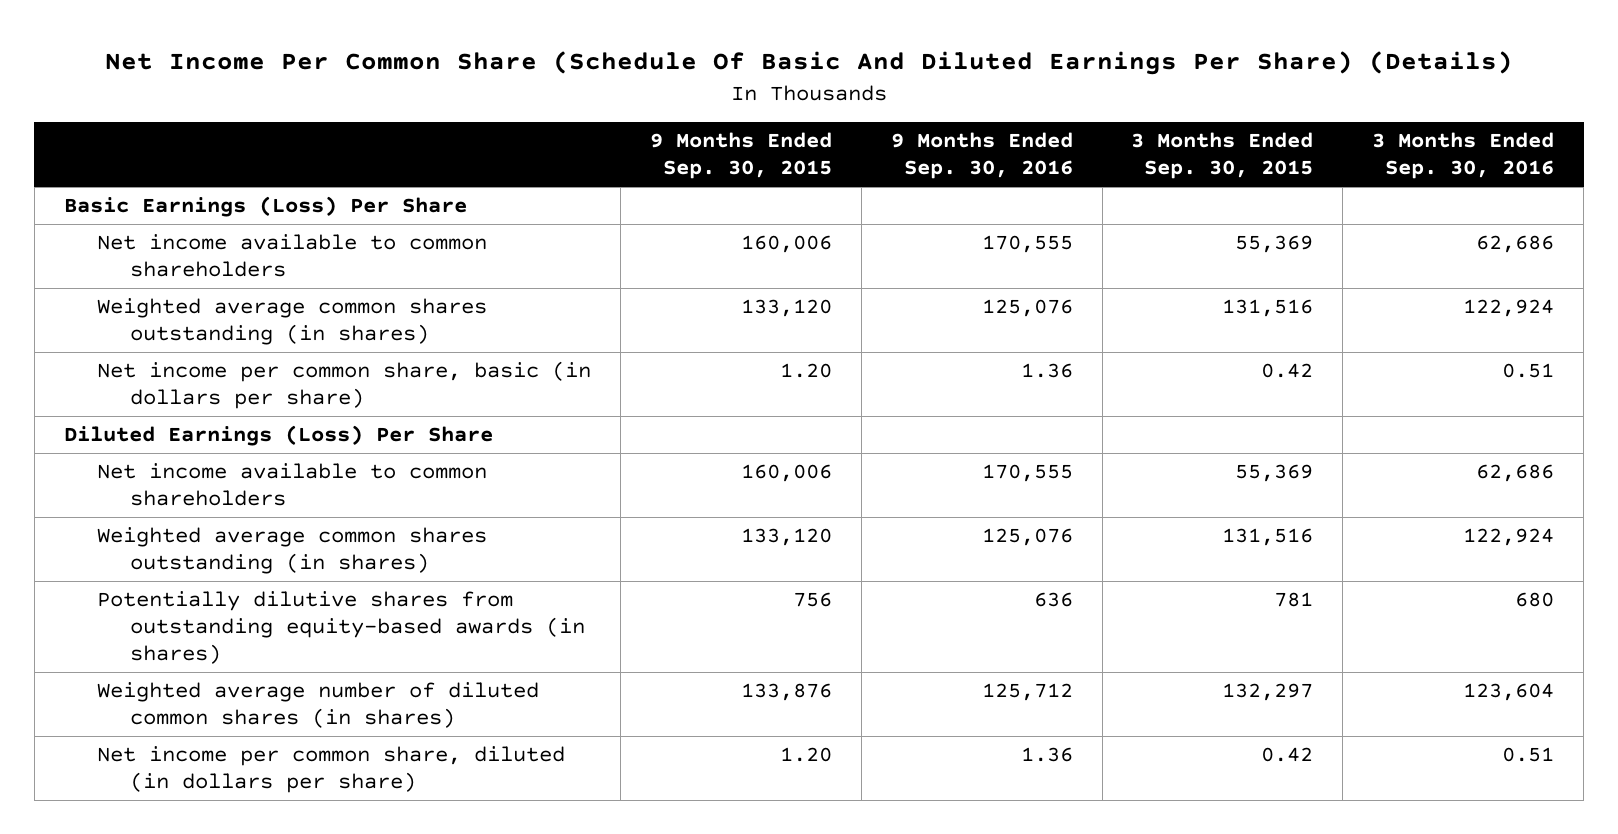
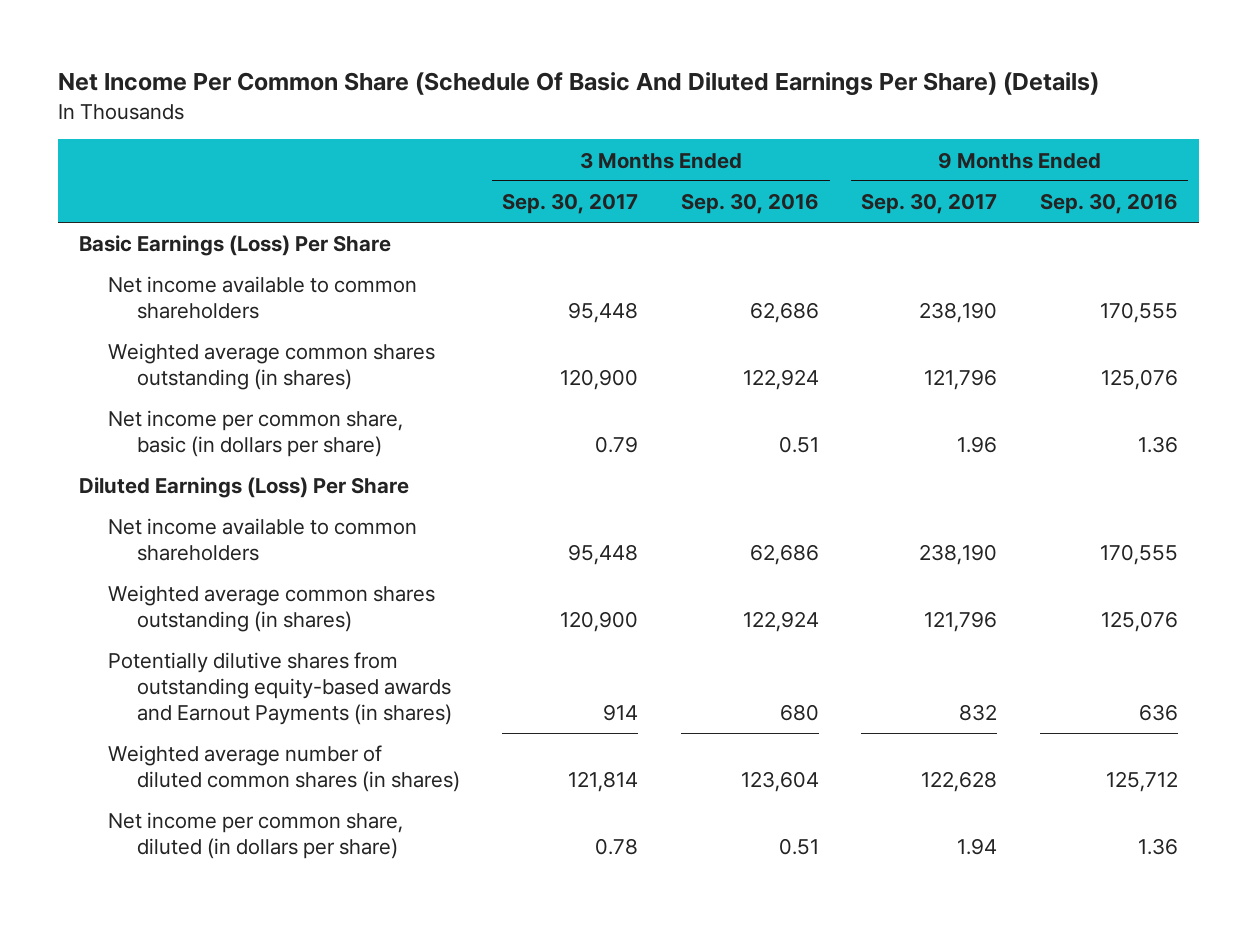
- | 9 Months Ended Sep. 30, 2015 | 9 Months Ended Sep. 30, 2016 | 3 Months Ended Sep. 30, 2015 | 3 Months Ended Sep. 30, 2016
+ | 3 Months Ended Sep. 30, 2017 | 3 Months Ended Sep. 30, 2016 | 9 Months Ended Sep. 30, 2017 | 9 Months Ended Sep. 30, 2016
- Potentially dilutive shares from outstanding equity-based awards (in shares) | 756 | 636 | 781 | 680
+ Potentially dilutive shares from outstanding equity-based awards and Earnout Payments (in shares) | 914 | 680 | 832 | 636

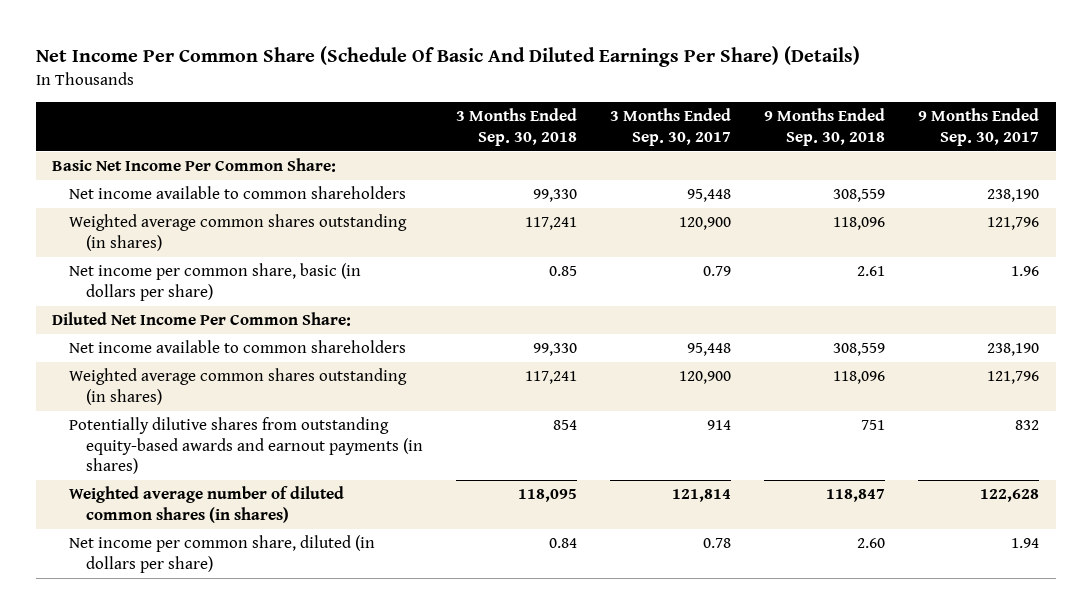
- | 3 Months Ended Sep. 30, 2017 | 3 Months Ended Sep. 30, 2016 | 9 Months Ended Sep. 30, 2017 | 9 Months Ended Sep. 30, 2016
+ | 3 Months Ended Sep. 30, 2018 | 3 Months Ended Sep. 30, 2017 | 9 Months Ended Sep. 30, 2018 | 9 Months Ended Sep. 30, 2017
- Basic Earnings (Loss) Per Share
+ Basic Net Income Per Common Share:
- Diluted Earnings (Loss) Per Share
+ Diluted Net Income Per Common Share:
- Potentially dilutive shares from outstanding equity-based awards and Earnout Payments (in shares) | 914 | 680 | 832 | 636
+ Potentially dilutive shares from outstanding equity-based awards and earnout payments (in shares) | 854 | 914 | 751 | 832

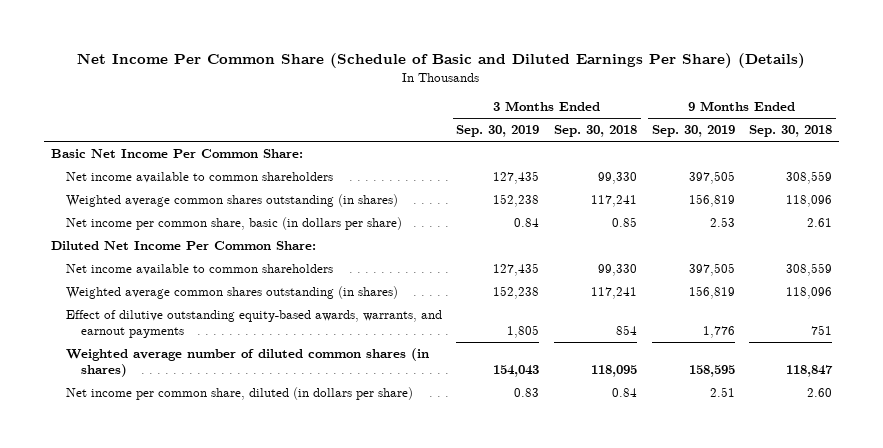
- Net Income Per Common Share (Schedule Of Basic And Diluted Earnings Per Share) (Details)
+ Net Income Per Common Share (Schedule of Basic and Diluted Earnings Per Share) (Details)
- | 3 Months Ended Sep. 30, 2018 | 3 Months Ended Sep. 30, 2017 | 9 Months Ended Sep. 30, 2018 | 9 Months Ended Sep. 30, 2017
+ | 3 Months Ended Sep. 30, 2019 | 3 Months Ended Sep. 30, 2018 | 9 Months Ended Sep. 30, 2019 | 9 Months Ended Sep. 30, 2018
- Potentially dilutive shares from outstanding equity-based awards and earnout payments (in shares) | 854 | 914 | 751 | 832
+ Effect of dilutive outstanding equity-based awards, warrants, and earnout payments | 1,805 | 854 | 1,776 | 751

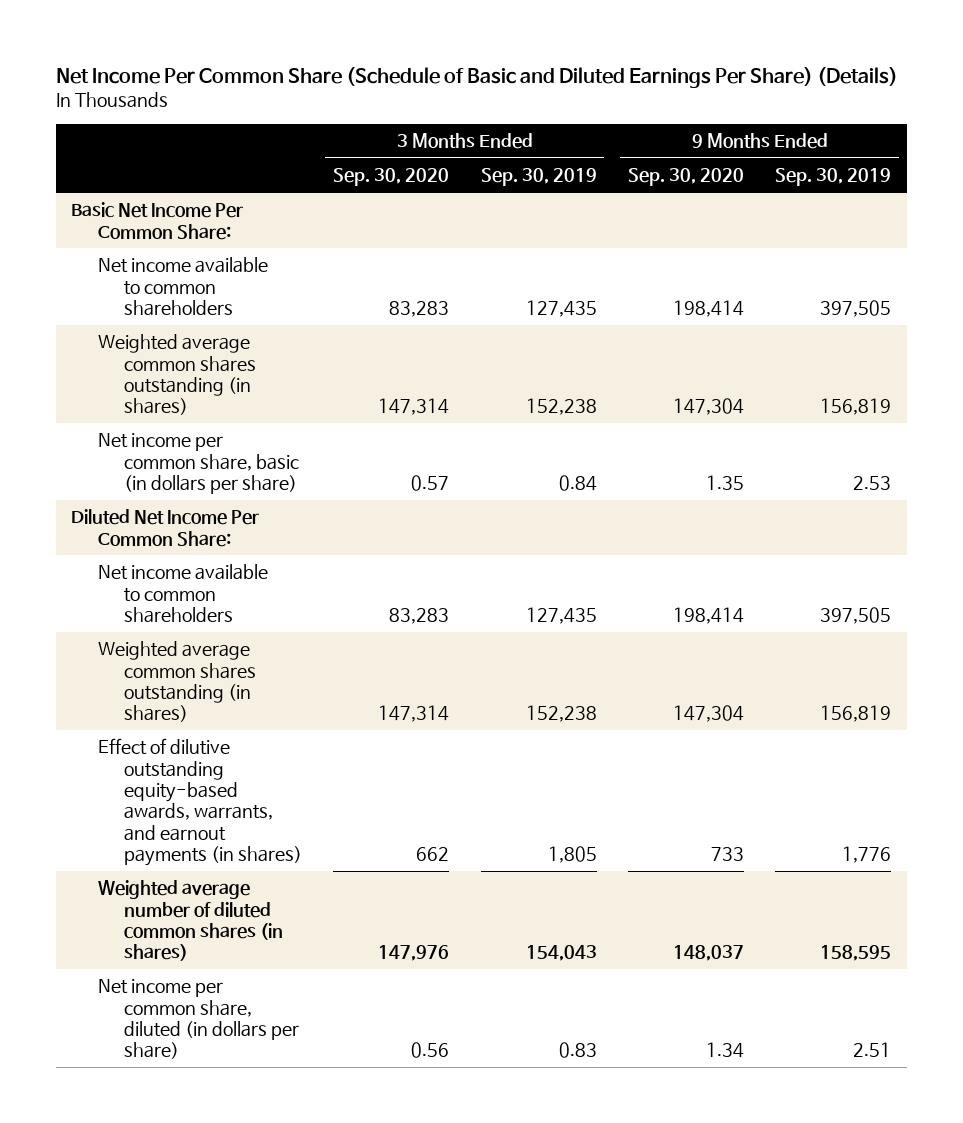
- | 3 Months Ended Sep. 30, 2019 | 3 Months Ended Sep. 30, 2018 | 9 Months Ended Sep. 30, 2019 | 9 Months Ended Sep. 30, 2018
+ | 3 Months Ended Sep. 30, 2020 | 3 Months Ended Sep. 30, 2019 | 9 Months Ended Sep. 30, 2020 | 9 Months Ended Sep. 30, 2019
- Effect of dilutive outstanding equity-based awards, warrants, and earnout payments | 1,805 | 854 | 1,776 | 751
+ Effect of dilutive outstanding equity-based awards, warrants, and earnout payments (in shares) | 662 | 1,805 | 733 | 1,776

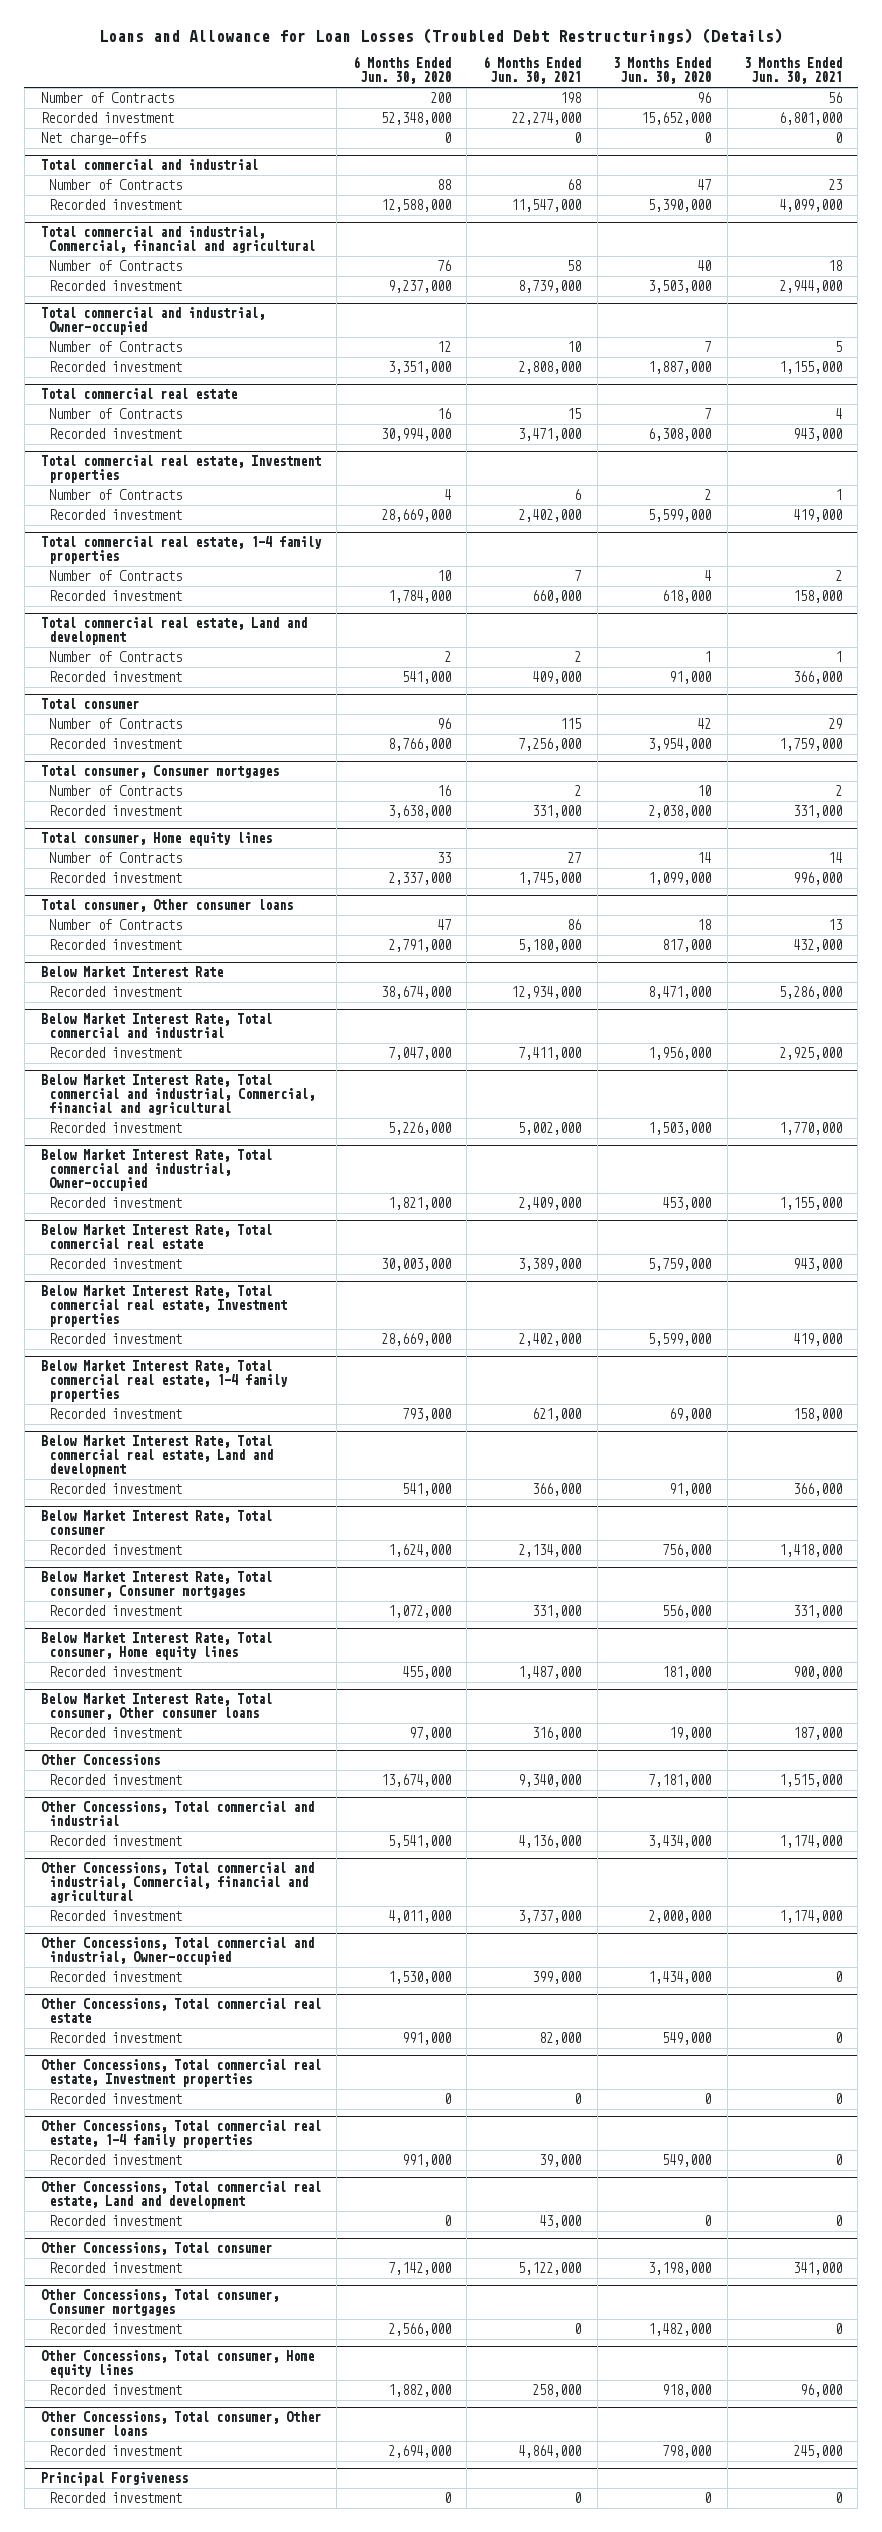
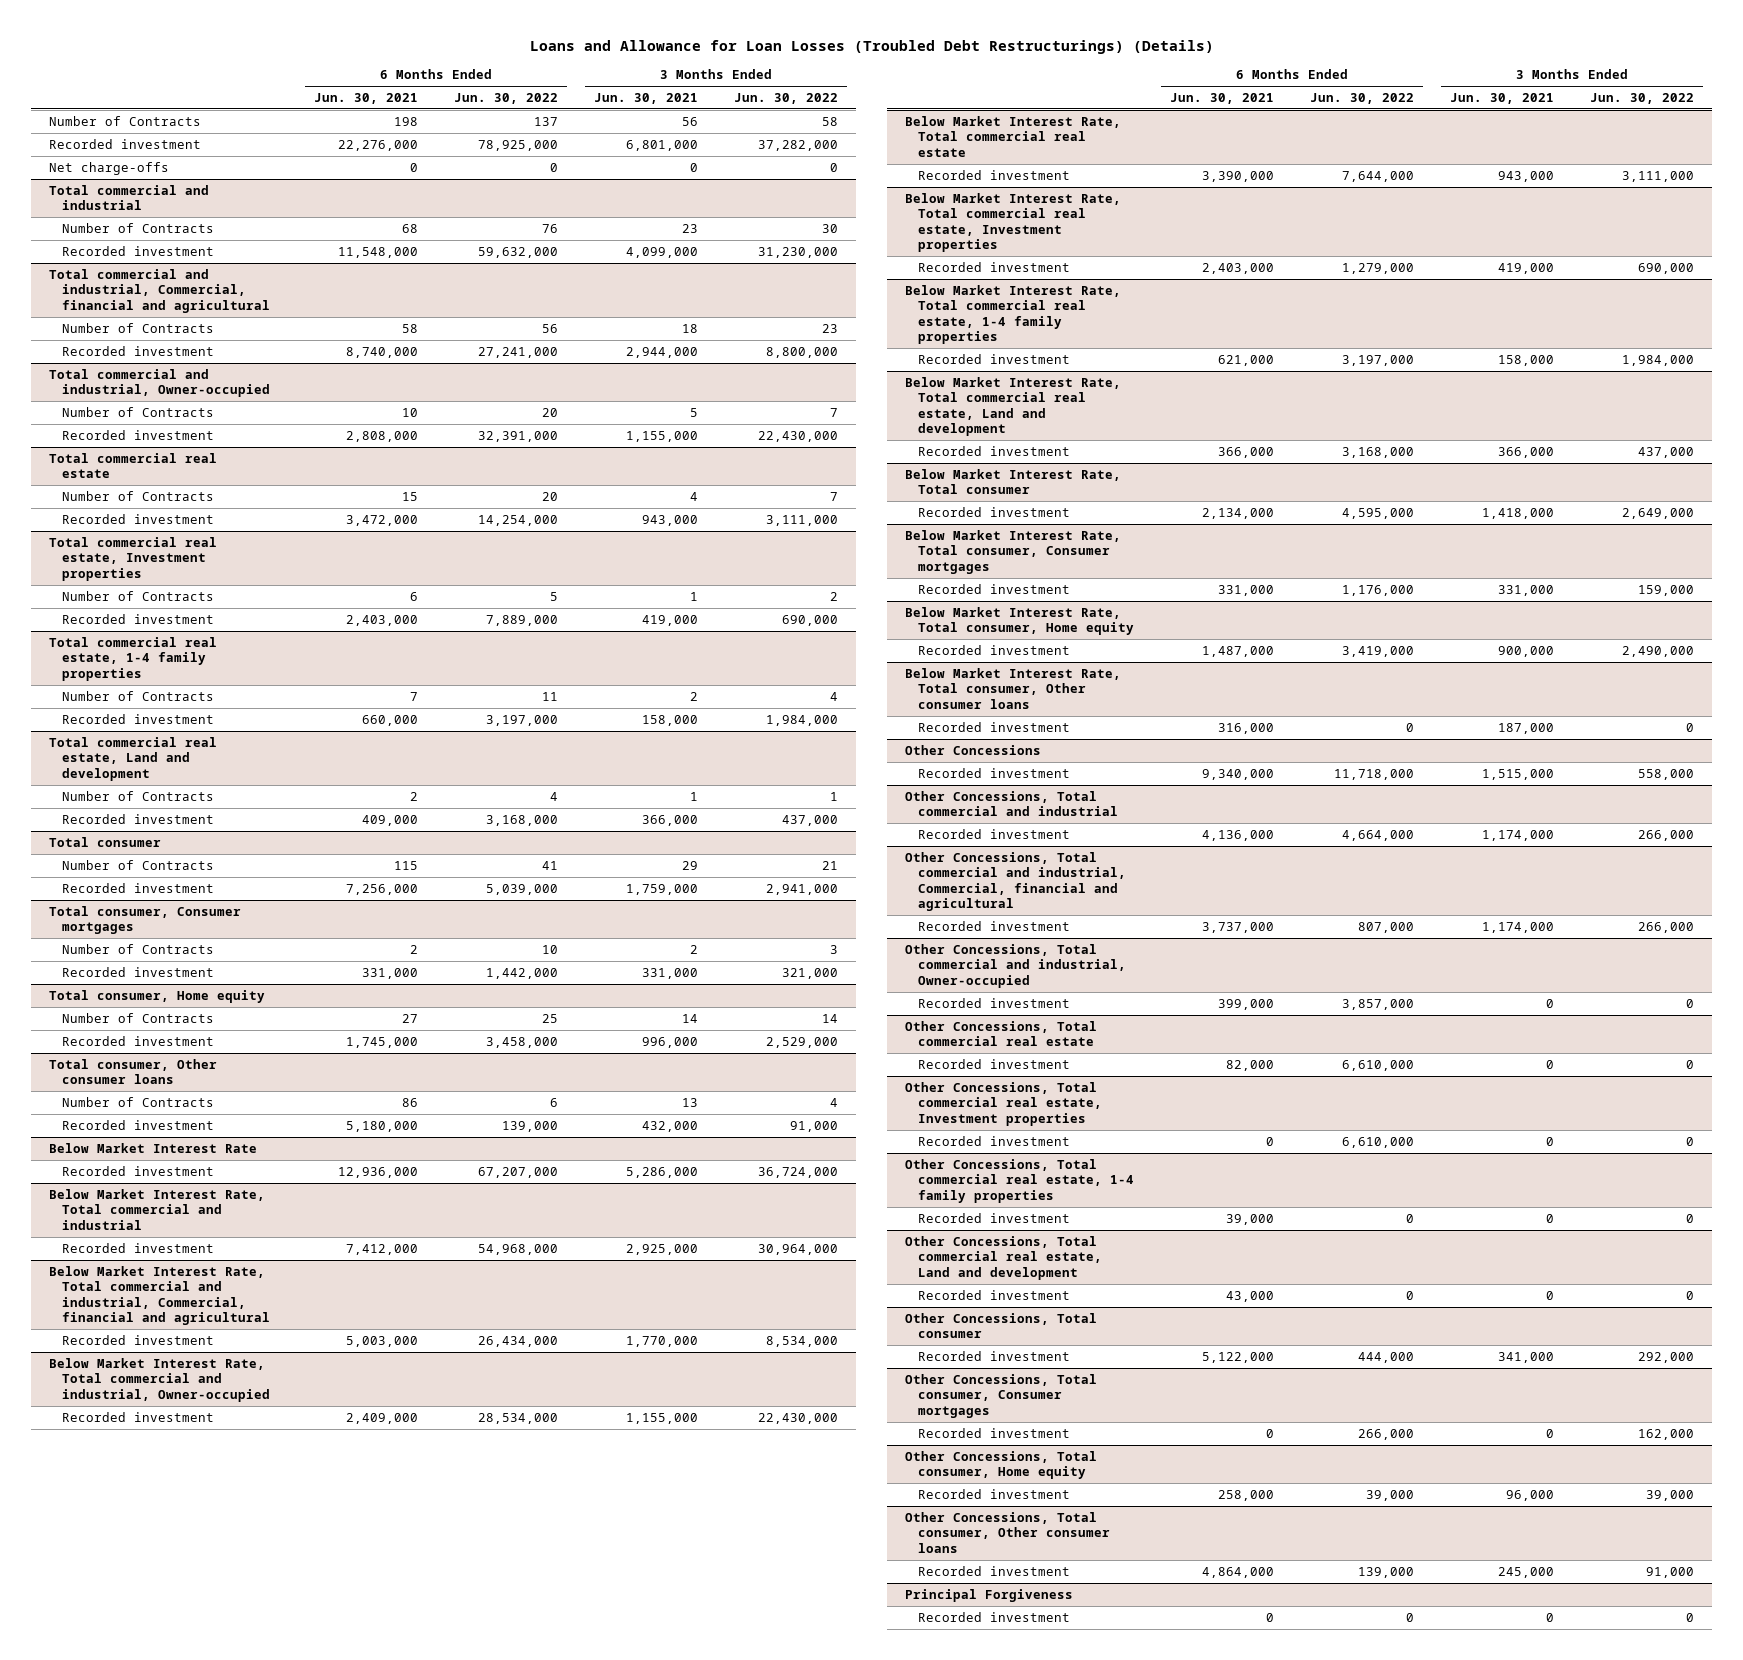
- | 6 Months Ended Jun. 30, 2020 | 6 Months Ended Jun. 30, 2021 | 3 Months Ended Jun. 30, 2020 | 3 Months Ended Jun. 30, 2021
+ | 6 Months Ended Jun. 30, 2021 | 6 Months Ended Jun. 30, 2022 | 3 Months Ended Jun. 30, 2021 | 3 Months Ended Jun. 30, 2022
- Recorded investment | 52,348,000 | 22,274,000 | 15,652,000 | 6,801,000
+ Recorded investment | 22,276,000 | 78,925,000 | 6,801,000 | 37,282,000
@ Total commercial and industrial
- Recorded investment | 12,588,000 | 11,547,000 | 5,390,000 | 4,099,000
+ Recorded investment | 11,548,000 | 59,632,000 | 4,099,000 | 31,230,000
@ Total commercial and industrial, Commercial, financial and agricultural
- Recorded investment | 9,237,000 | 8,739,000 | 3,503,000 | 2,944,000
+ Recorded investment | 8,740,000 | 27,241,000 | 2,944,000 | 8,800,000
@ Total commercial real estate
- Recorded investment | 30,994,000 | 3,471,000 | 6,308,000 | 943,000
+ Recorded investment | 3,472,000 | 14,254,000 | 943,000 | 3,111,000
@ Total commercial real estate, Investment properties
- Recorded investment | 28,669,000 | 2,402,000 | 5,599,000 | 419,000
+ Recorded investment | 2,403,000 | 7,889,000 | 419,000 | 690,000
- Total consumer, Home equity lines
+ Total consumer, Home equity
@ Below Market Interest Rate
- Recorded investment | 38,674,000 | 12,934,000 | 8,471,000 | 5,286,000
+ Recorded investment | 12,936,000 | 67,207,000 | 5,286,000 | 36,724,000
@ Below Market Interest Rate, Total commercial and industrial
- Recorded investment | 7,047,000 | 7,411,000 | 1,956,000 | 2,925,000
+ Recorded investment | 7,412,000 | 54,968,000 | 2,925,000 | 30,964,000
@ Below Market Interest Rate, Total commercial and industrial, Commercial, financial and agricultural
- Recorded investment | 5,226,000 | 5,002,000 | 1,503,000 | 1,770,000
+ Recorded investment | 5,003,000 | 26,434,000 | 1,770,000 | 8,534,000
@ Below Market Interest Rate, Total commercial real estate
- Recorded investment | 30,003,000 | 3,389,000 | 5,759,000 | 943,000
+ Recorded investment | 3,390,000 | 7,644,000 | 943,000 | 3,111,000
@ Below Market Interest Rate, Total commercial real estate, Investment properties
- Recorded investment | 28,669,000 | 2,402,000 | 5,599,000 | 419,000
+ Recorded investment | 2,403,000 | 1,279,000 | 419,000 | 690,000
- Below Market Interest Rate, Total consumer, Home equity lines
+ Below Market Interest Rate, Total consumer, Home equity
- Other Concessions, Total consumer, Home equity lines
+ Other Concessions, Total consumer, Home equity

